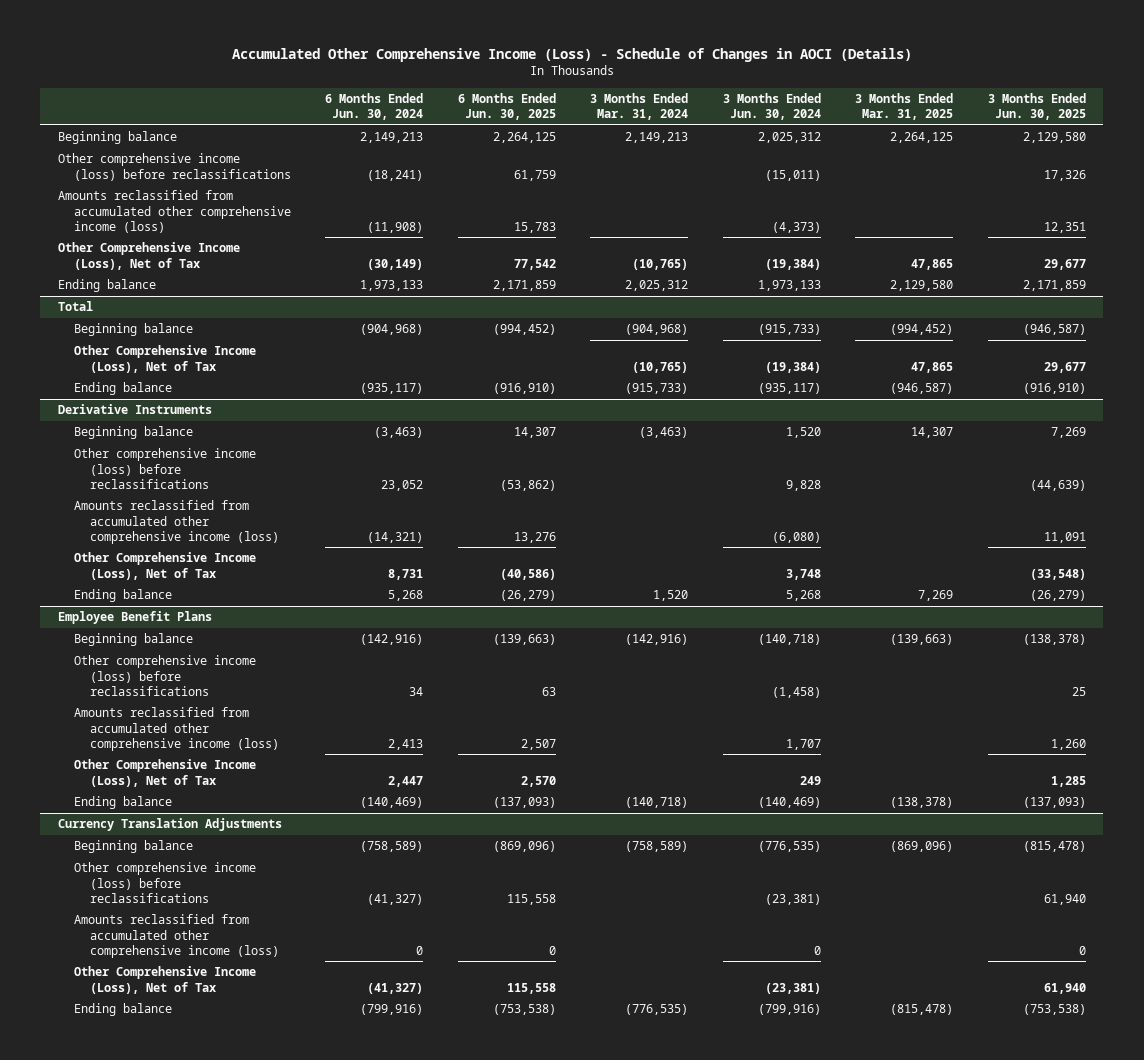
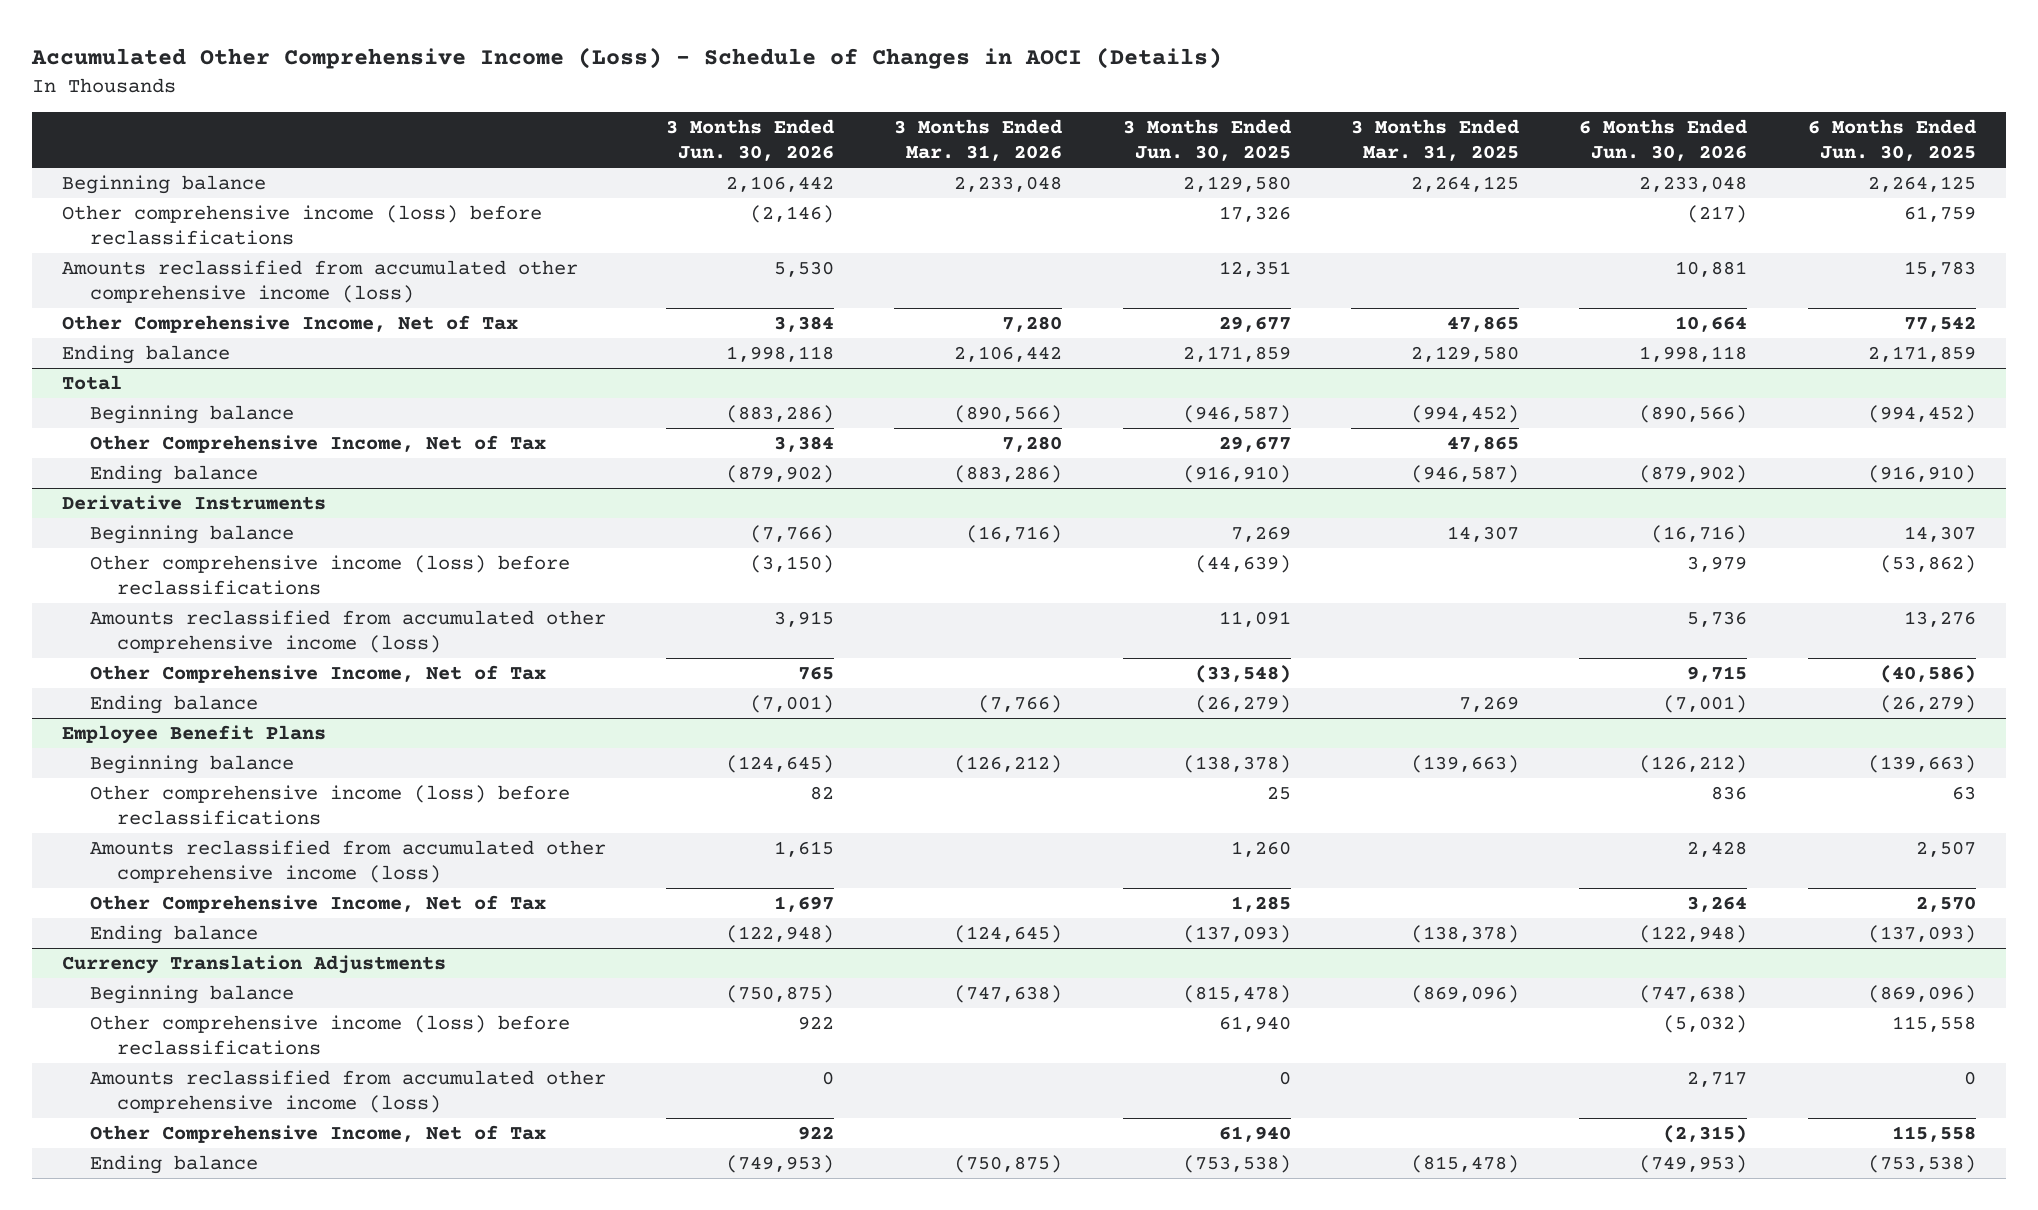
- | 6 Months Ended Jun. 30, 2024 | 6 Months Ended Jun. 30, 2025 | 3 Months Ended Mar. 31, 2024 | 3 Months Ended Jun. 30, 2024 | 3 Months Ended Mar. 31, 2025 | 3 Months Ended Jun. 30, 2025
+ | 3 Months Ended Jun. 30, 2026 | 3 Months Ended Mar. 31, 2026 | 3 Months Ended Jun. 30, 2025 | 3 Months Ended Mar. 31, 2025 | 6 Months Ended Jun. 30, 2026 | 6 Months Ended Jun. 30, 2025
- Other Comprehensive Income (Loss), Net of Tax | (30,149) | 77,542 | (10,765) | (19,384) | 47,865 | 29,677
+ Other Comprehensive Income, Net of Tax | 3,384 | 7,280 | 29,677 | 47,865 | 10,664 | 77,542
@ Total
- Other Comprehensive Income (Loss), Net of Tax | | | (10,765) | (19,384) | 47,865 | 29,677
+ Other Comprehensive Income, Net of Tax | 3,384 | 7,280 | 29,677 | 47,865 | |
@ Derivative Instruments
- Other Comprehensive Income (Loss), Net of Tax | 8,731 | (40,586) | | 3,748 | | (33,548)
+ Other Comprehensive Income, Net of Tax | 765 | | (33,548) | | 9,715 | (40,586)
@ Employee Benefit Plans
- Other Comprehensive Income (Loss), Net of Tax | 2,447 | 2,570 | | 249 | | 1,285
+ Other Comprehensive Income, Net of Tax | 1,697 | | 1,285 | | 3,264 | 2,570
@ Currency Translation Adjustments
- Other Comprehensive Income (Loss), Net of Tax | (41,327) | 115,558 | | (23,381) | | 61,940
+ Other Comprehensive Income, Net of Tax | 922 | | 61,940 | | (2,315) | 115,558

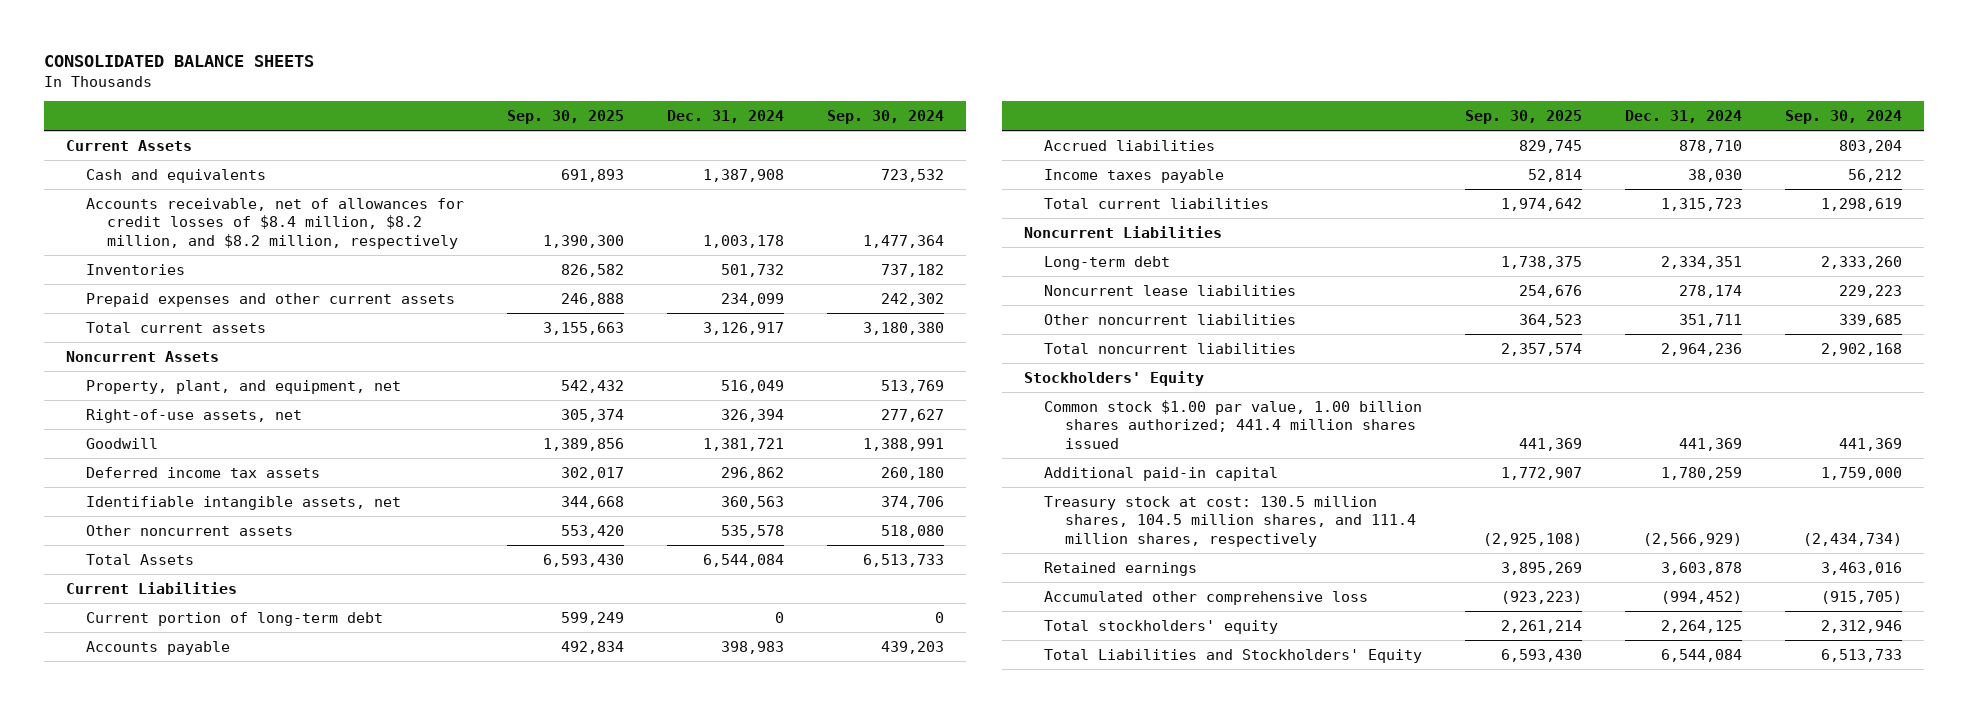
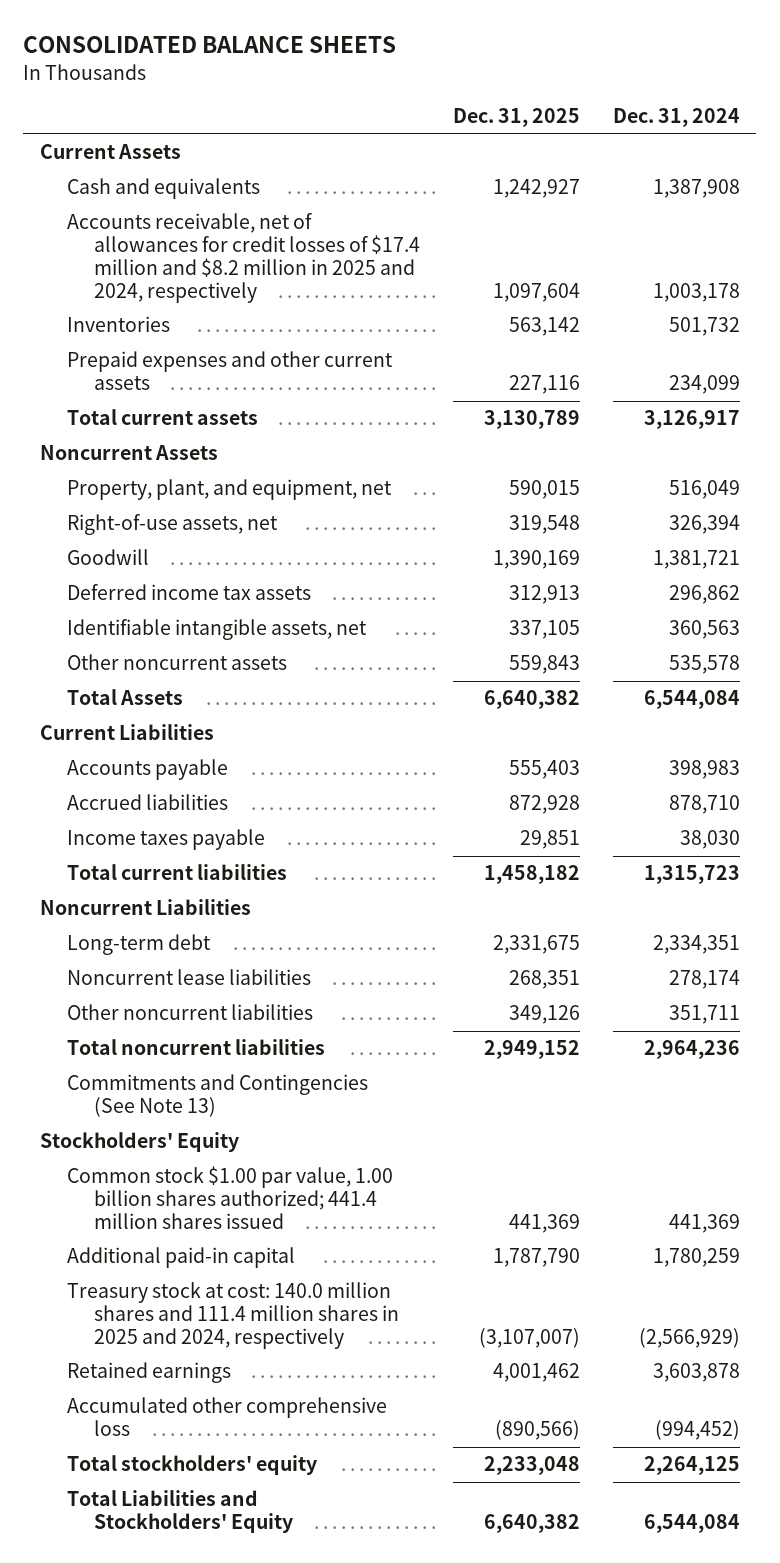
- | Sep. 30, 2025 | Dec. 31, 2024 | Sep. 30, 2024
+ | Dec. 31, 2025 | Dec. 31, 2024
- Accounts receivable, net of allowances for credit losses of $8.4 million, $8.2 million, and $8.2 million, respectively | 1,390,300 | 1,003,178 | 1,477,364
+ Accounts receivable, net of allowances for credit losses of $17.4 million and $8.2 million in 2025 and 2024, respectively | 1,097,604 | 1,003,178
- Current portion of long-term debt | 599,249 | 0 | 0
+ Commitments and Contingencies (See Note 13)
- Treasury stock at cost: 130.5 million shares, 104.5 million shares, and 111.4 million shares, respectively | (2,925,108) | (2,566,929) | (2,434,734)
+ Treasury stock at cost: 140.0 million shares and 111.4 million shares in 2025 and 2024, respectively | (3,107,007) | (2,566,929)

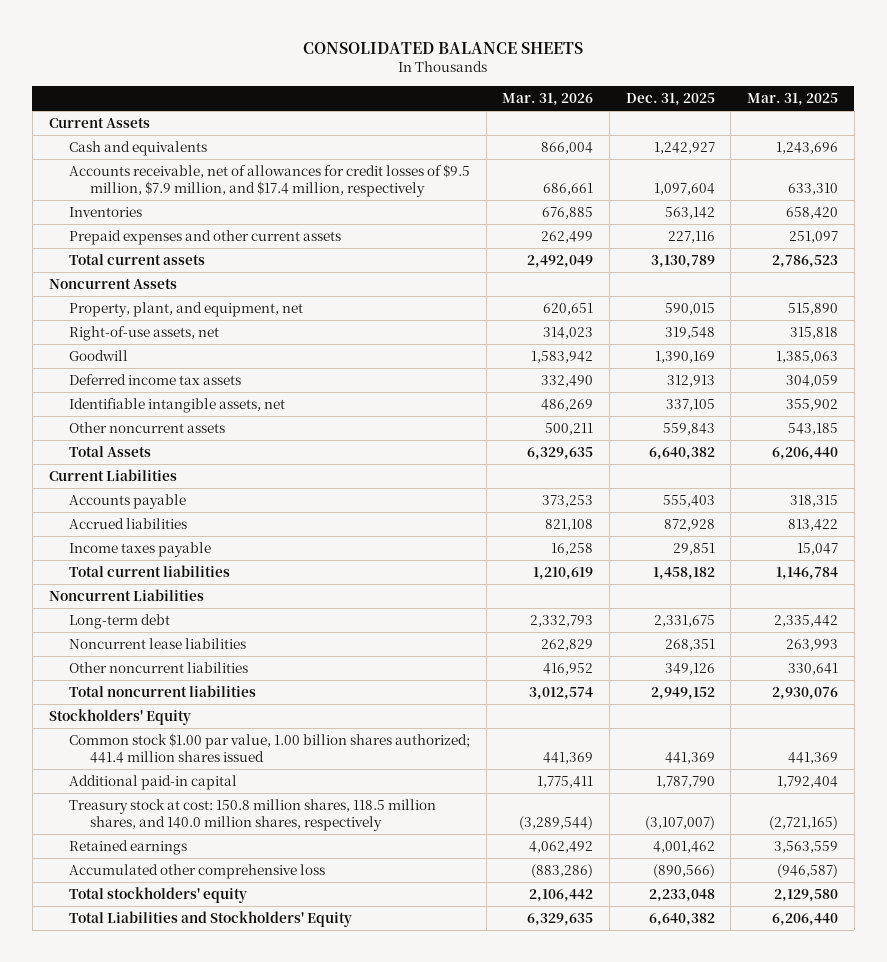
- | Dec. 31, 2025 | Dec. 31, 2024
+ | Mar. 31, 2026 | Dec. 31, 2025 | Mar. 31, 2025
- Accounts receivable, net of allowances for credit losses of $17.4 million and $8.2 million in 2025 and 2024, respectively | 1,097,604 | 1,003,178
+ Accounts receivable, net of allowances for credit losses of $9.5 million, $7.9 million, and $17.4 million, respectively | 686,661 | 1,097,604 | 633,310
- Commitments and Contingencies (See Note 13)
- Treasury stock at cost: 140.0 million shares and 111.4 million shares in 2025 and 2024, respectively | (3,107,007) | (2,566,929)
+ Treasury stock at cost: 150.8 million shares, 118.5 million shares, and 140.0 million shares, respectively | (3,289,544) | (3,107,007) | (2,721,165)

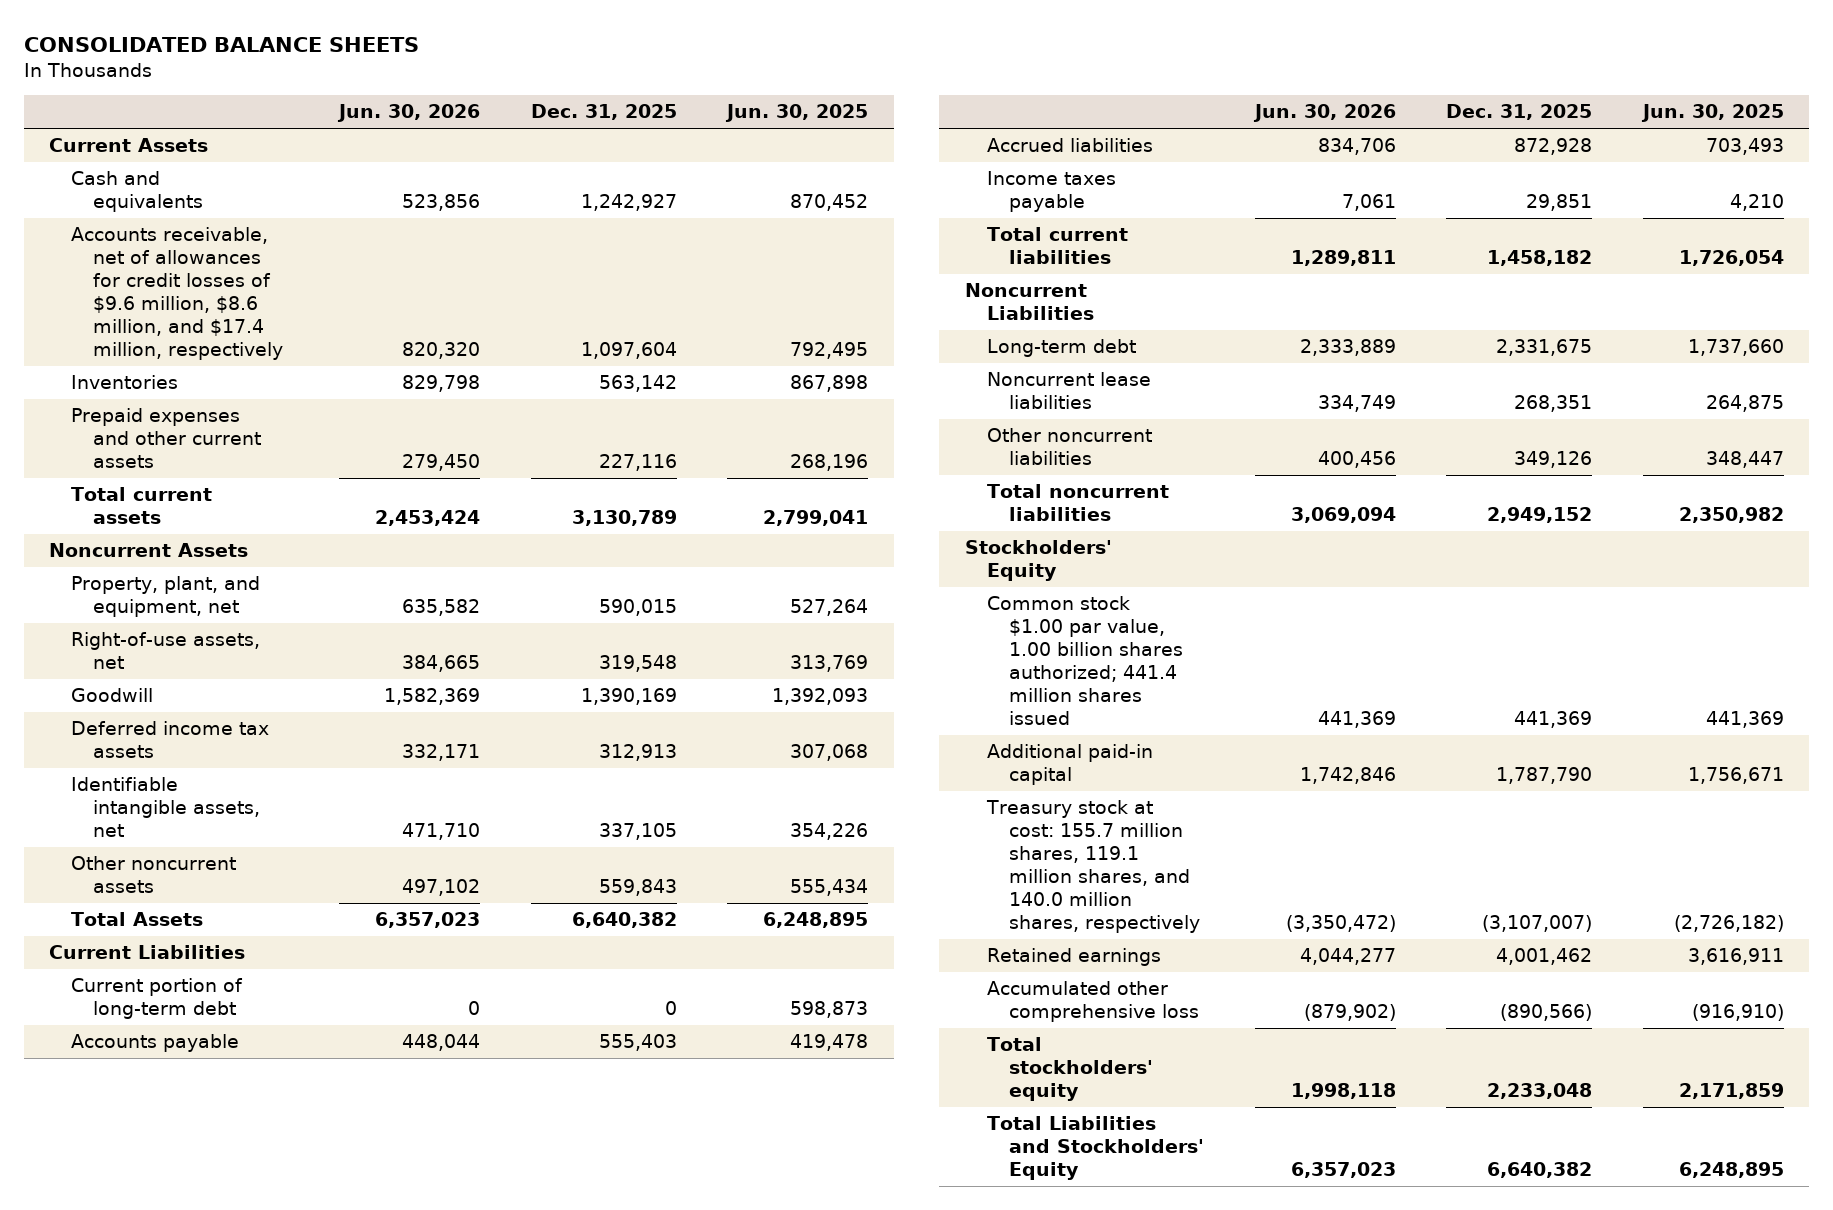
- | Mar. 31, 2026 | Dec. 31, 2025 | Mar. 31, 2025
+ | Jun. 30, 2026 | Dec. 31, 2025 | Jun. 30, 2025
- Accounts receivable, net of allowances for credit losses of $9.5 million, $7.9 million, and $17.4 million, respectively | 686,661 | 1,097,604 | 633,310
+ Accounts receivable, net of allowances for credit losses of $9.6 million, $8.6 million, and $17.4 million, respectively | 820,320 | 1,097,604 | 792,495
+ Current portion of long-term debt | 0 | 0 | 598,873
- Treasury stock at cost: 150.8 million shares, 118.5 million shares, and 140.0 million shares, respectively | (3,289,544) | (3,107,007) | (2,721,165)
+ Treasury stock at cost: 155.7 million shares, 119.1 million shares, and 140.0 million shares, respectively | (3,350,472) | (3,107,007) | (2,726,182)

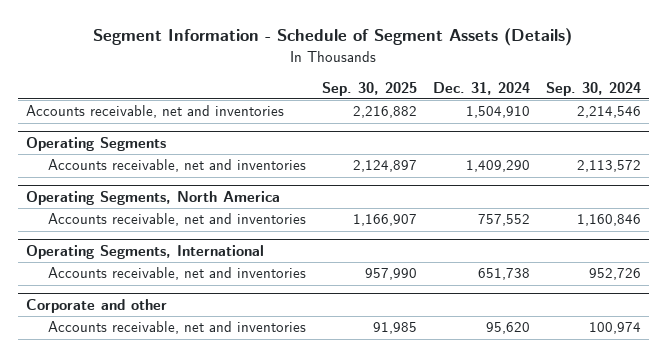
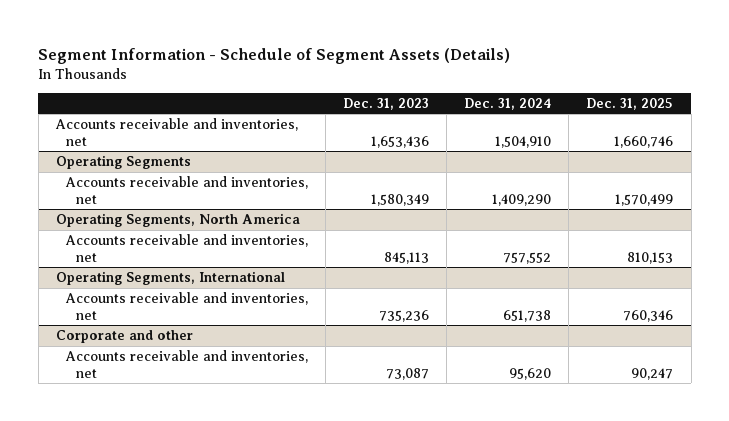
- | Sep. 30, 2025 | Dec. 31, 2024 | Sep. 30, 2024
+ | Dec. 31, 2023 | Dec. 31, 2024 | Dec. 31, 2025
- Accounts receivable, net and inventories | 2,216,882 | 1,504,910 | 2,214,546
+ Accounts receivable and inventories, net | 1,653,436 | 1,504,910 | 1,660,746
@ Operating Segments
- Accounts receivable, net and inventories | 2,124,897 | 1,409,290 | 2,113,572
+ Accounts receivable and inventories, net | 1,580,349 | 1,409,290 | 1,570,499
@ Operating Segments, North America
- Accounts receivable, net and inventories | 1,166,907 | 757,552 | 1,160,846
+ Accounts receivable and inventories, net | 845,113 | 757,552 | 810,153
@ Operating Segments, International
- Accounts receivable, net and inventories | 957,990 | 651,738 | 952,726
+ Accounts receivable and inventories, net | 735,236 | 651,738 | 760,346
@ Corporate and other
- Accounts receivable, net and inventories | 91,985 | 95,620 | 100,974
+ Accounts receivable and inventories, net | 73,087 | 95,620 | 90,247

